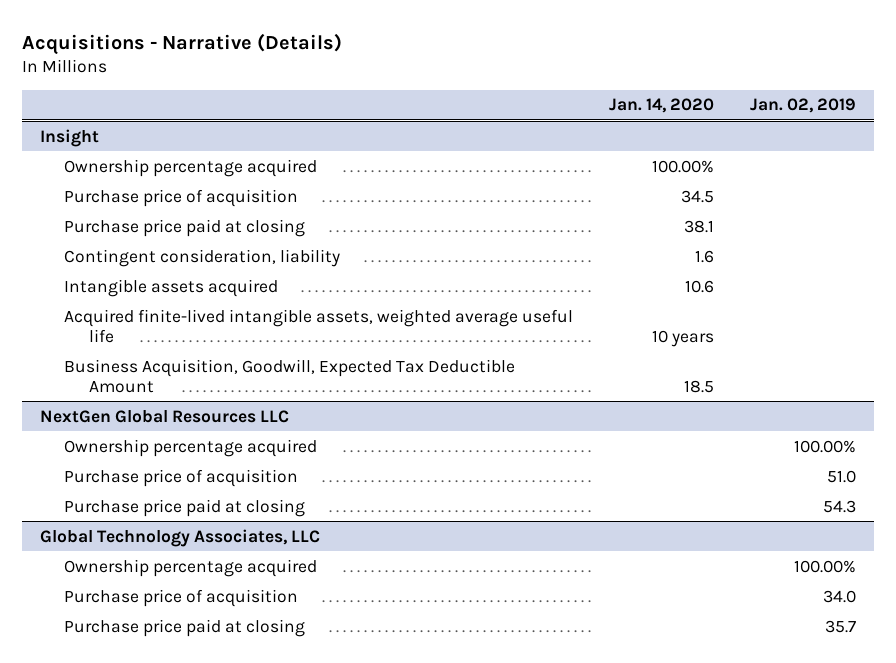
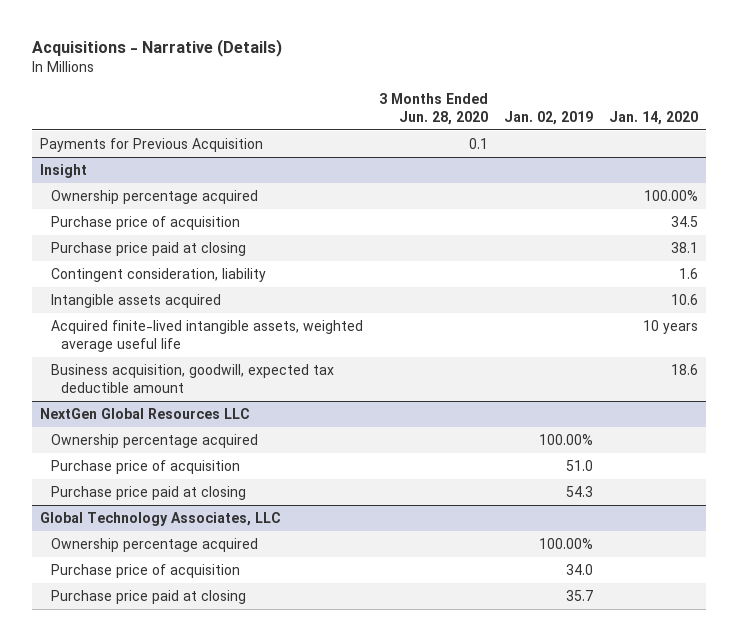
- | Jan. 14, 2020 | Jan. 02, 2019
+ | 3 Months Ended Jun. 28, 2020 | Jan. 02, 2019 | Jan. 14, 2020
+ Payments for Previous Acquisition | 0.1 | |
@ Insight
- Business Acquisition, Goodwill, Expected Tax Deductible Amount | 18.5 |
+ Business acquisition, goodwill, expected tax deductible amount | | | 18.6

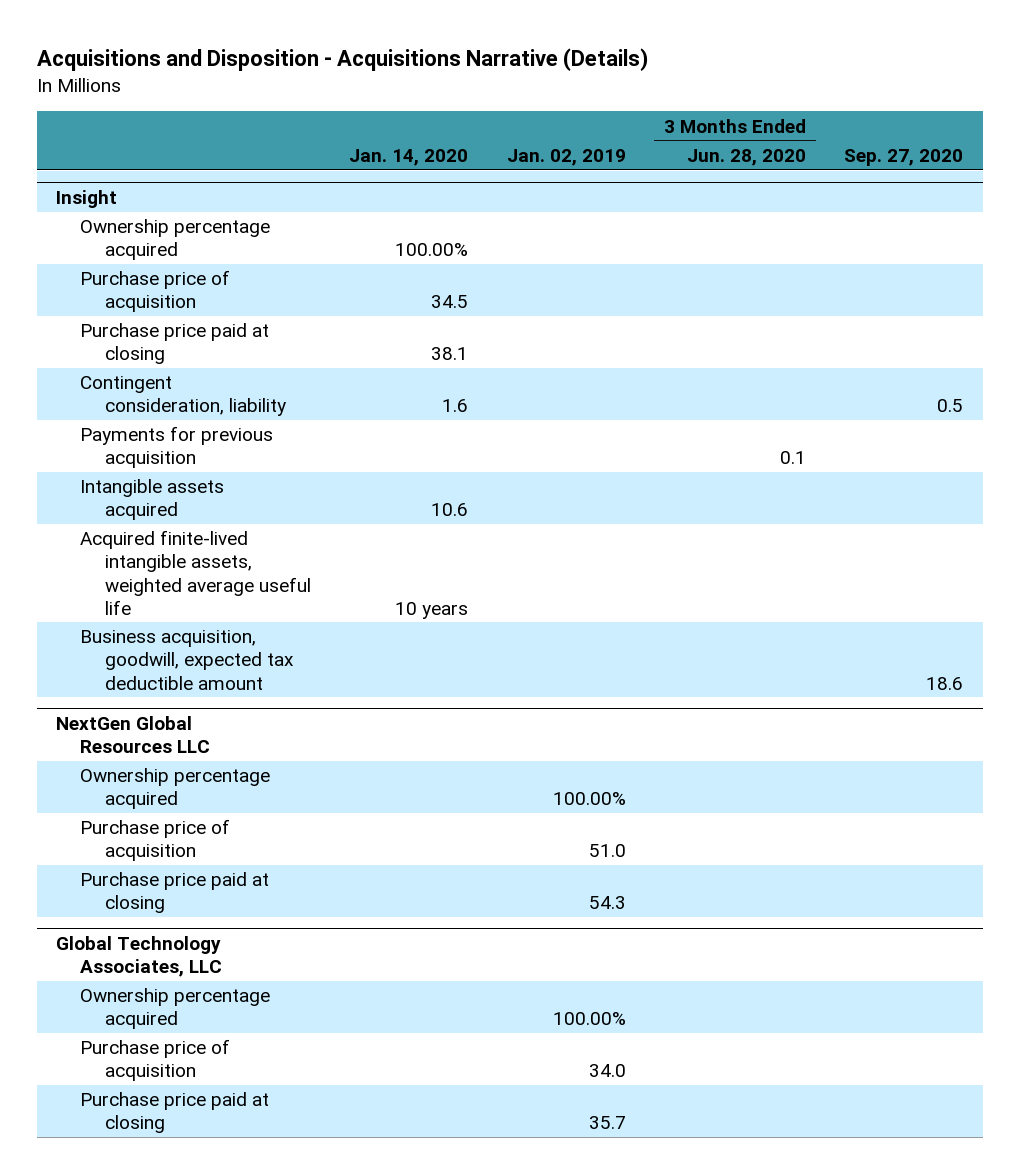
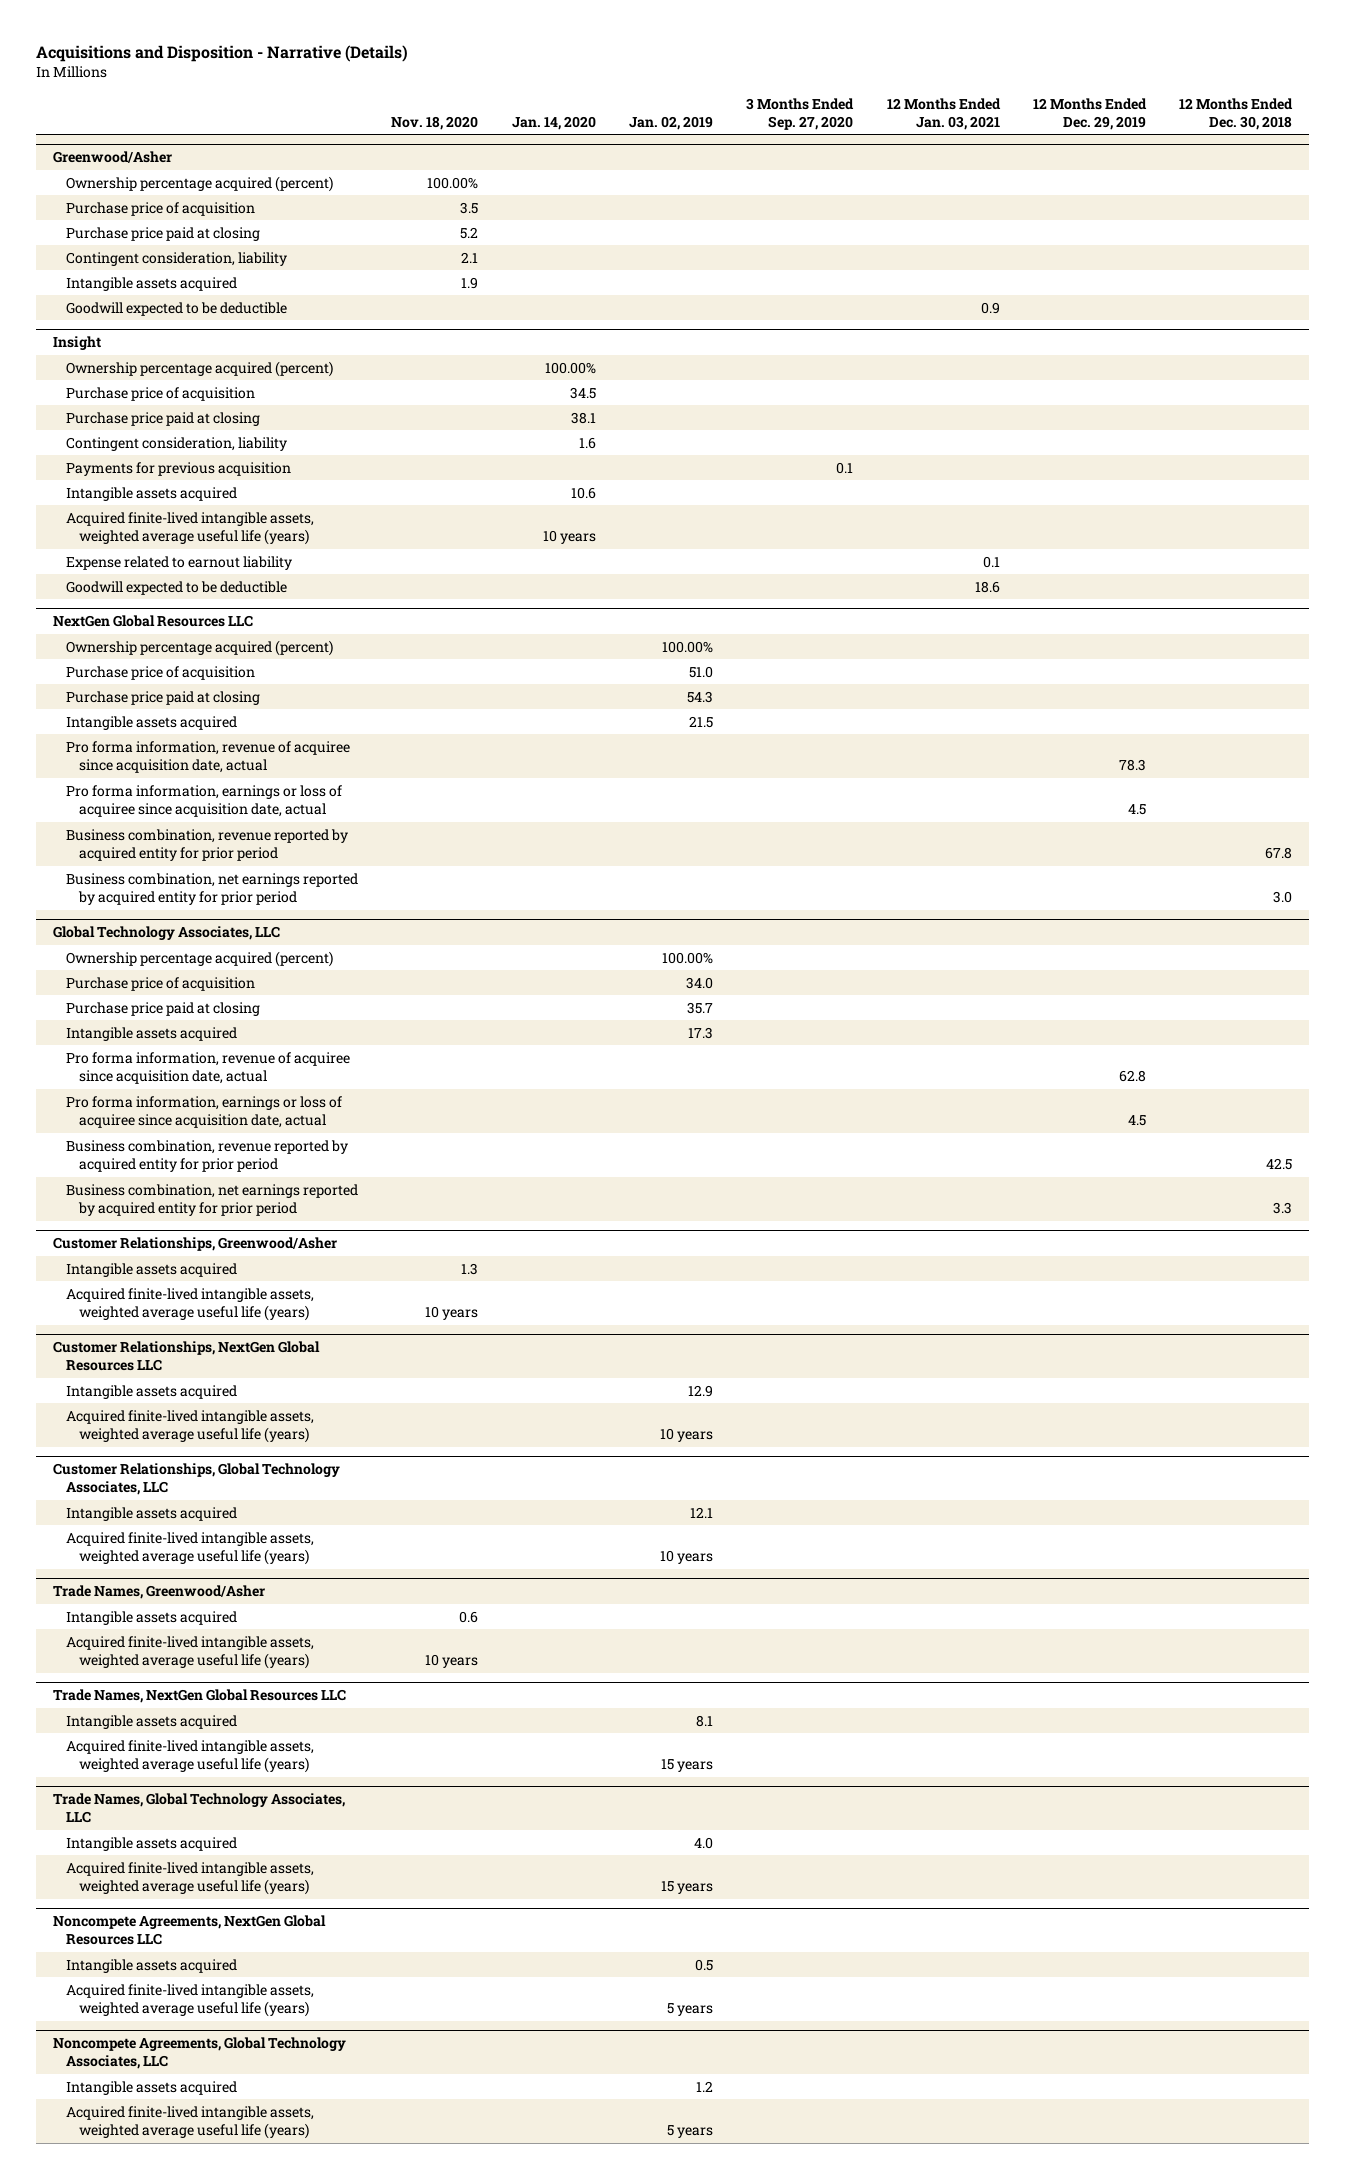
- Acquisitions and Disposition - Acquisitions Narrative (Details)
+ Acquisitions and Disposition - Narrative (Details)
- | Jan. 14, 2020 | Jan. 02, 2019 | 3 Months Ended Jun. 28, 2020 | Sep. 27, 2020
+ | Nov. 18, 2020 | Jan. 14, 2020 | Jan. 02, 2019 | 3 Months Ended Sep. 27, 2020 | 12 Months Ended Jan. 03, 2021 | 12 Months Ended Dec. 29, 2019 | 12 Months Ended Dec. 30, 2018
+ Greenwood/Asher
+ Ownership percentage acquired (percent) | 100.00% | | | | | |
+ Purchase price of acquisition | 3.5 | | | | | |
+ Purchase price paid at closing | 5.2 | | | | | |
+ Contingent consideration, liability | 2.1 | | | | | |
+ Intangible assets acquired | 1.9 | | | | | |
+ Goodwill expected to be deductible | | | | | 0.9 | |
@ Insight
- Ownership percentage acquired | 100.00% | | |
+ Ownership percentage acquired (percent) | | 100.00% | | | | |
- Acquired finite-lived intangible assets, weighted average useful life | 10 years | | |
- Business acquisition, goodwill, expected tax deductible amount | | | | 18.6
+ Acquired finite-lived intangible assets, weighted average useful life (years) | | 10 years | | | | |
+ Expense related to earnout liability | | | | | 0.1 | |
+ Goodwill expected to be deductible | | | | | 18.6 | |
@ NextGen Global Resources LLC
- Ownership percentage acquired | | 100.00% | |
+ Ownership percentage acquired (percent) | | | 100.00% | | | |
+ Intangible assets acquired | | | 21.5 | | | |
+ Pro forma information, revenue of acquiree since acquisition date, actual | | | | | | 78.3 |
+ Pro forma information, earnings or loss of acquiree since acquisition date, actual | | | | | | 4.5 |
+ Business combination, revenue reported by acquired entity for prior period | | | | | | | 67.8
+ Business combination, net earnings reported by acquired entity for prior period | | | | | | | 3.0
@ Global Technology Associates, LLC
- Ownership percentage acquired | | 100.00% | |
+ Ownership percentage acquired (percent) | | | 100.00% | | | |
+ Intangible assets acquired | | | 17.3 | | | |
+ Pro forma information, revenue of acquiree since acquisition date, actual | | | | | | 62.8 |
+ Pro forma information, earnings or loss of acquiree since acquisition date, actual | | | | | | 4.5 |
+ Business combination, revenue reported by acquired entity for prior period | | | | | | | 42.5
+ Business combination, net earnings reported by acquired entity for prior period | | | | | | | 3.3
+ Customer Relationships, Greenwood/Asher
+ Intangible assets acquired | 1.3 | | | | | |
+ Acquired finite-lived intangible assets, weighted average useful life (years) | 10 years | | | | | |
+ Customer Relationships, NextGen Global Resources LLC
+ Intangible assets acquired | | | 12.9 | | | |
+ Acquired finite-lived intangible assets, weighted average useful life (years) | | | 10 years | | | |
+ Customer Relationships, Global Technology Associates, LLC
+ Intangible assets acquired | | | 12.1 | | | |
+ Acquired finite-lived intangible assets, weighted average useful life (years) | | | 10 years | | | |
+ Trade Names, Greenwood/Asher
+ Intangible assets acquired | 0.6 | | | | | |
+ Acquired finite-lived intangible assets, weighted average useful life (years) | 10 years | | | | | |
+ Trade Names, NextGen Global Resources LLC
+ Intangible assets acquired | | | 8.1 | | | |
+ Acquired finite-lived intangible assets, weighted average useful life (years) | | | 15 years | | | |
+ Trade Names, Global Technology Associates, LLC
+ Intangible assets acquired | | | 4.0 | | | |
+ Acquired finite-lived intangible assets, weighted average useful life (years) | | | 15 years | | | |
+ Noncompete Agreements, NextGen Global Resources LLC
+ Intangible assets acquired | | | 0.5 | | | |
+ Acquired finite-lived intangible assets, weighted average useful life (years) | | | 5 years | | | |
+ Noncompete Agreements, Global Technology Associates, LLC
+ Intangible assets acquired | | | 1.2 | | | |
+ Acquired finite-lived intangible assets, weighted average useful life (years) | | | 5 years | | | |

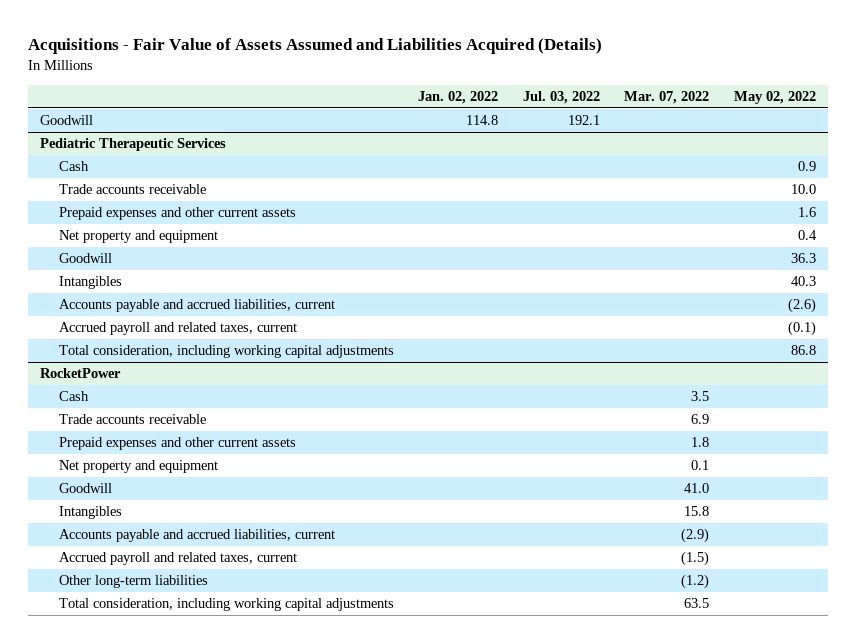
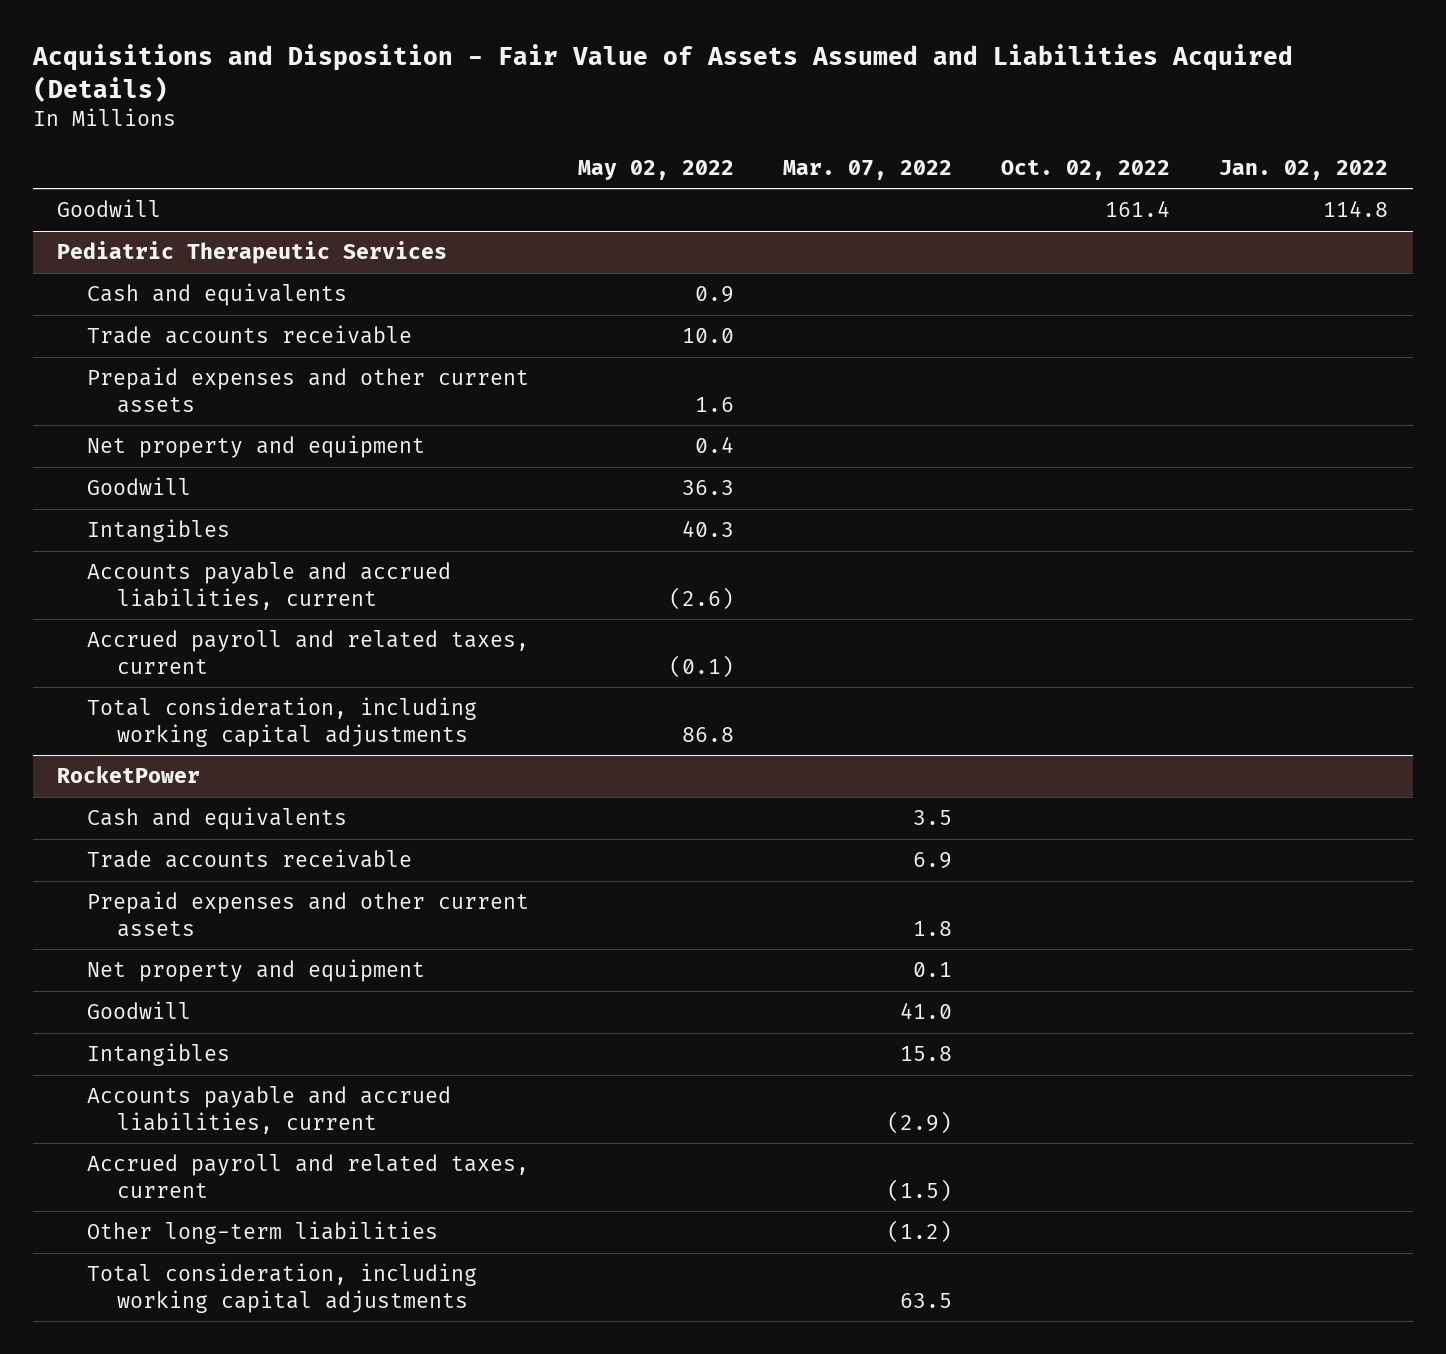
- Acquisitions - Fair Value of Assets Assumed and Liabilities Acquired (Details)
+ Acquisitions and Disposition - Fair Value of Assets Assumed and Liabilities Acquired (Details)
- | Jan. 02, 2022 | Jul. 03, 2022 | Mar. 07, 2022 | May 02, 2022
+ | May 02, 2022 | Mar. 07, 2022 | Oct. 02, 2022 | Jan. 02, 2022
@ Pediatric Therapeutic Services
- Cash | | | | 0.9
+ Cash and equivalents | 0.9 | | |
@ RocketPower
- Cash | | | 3.5 |
+ Cash and equivalents | | 3.5 | |

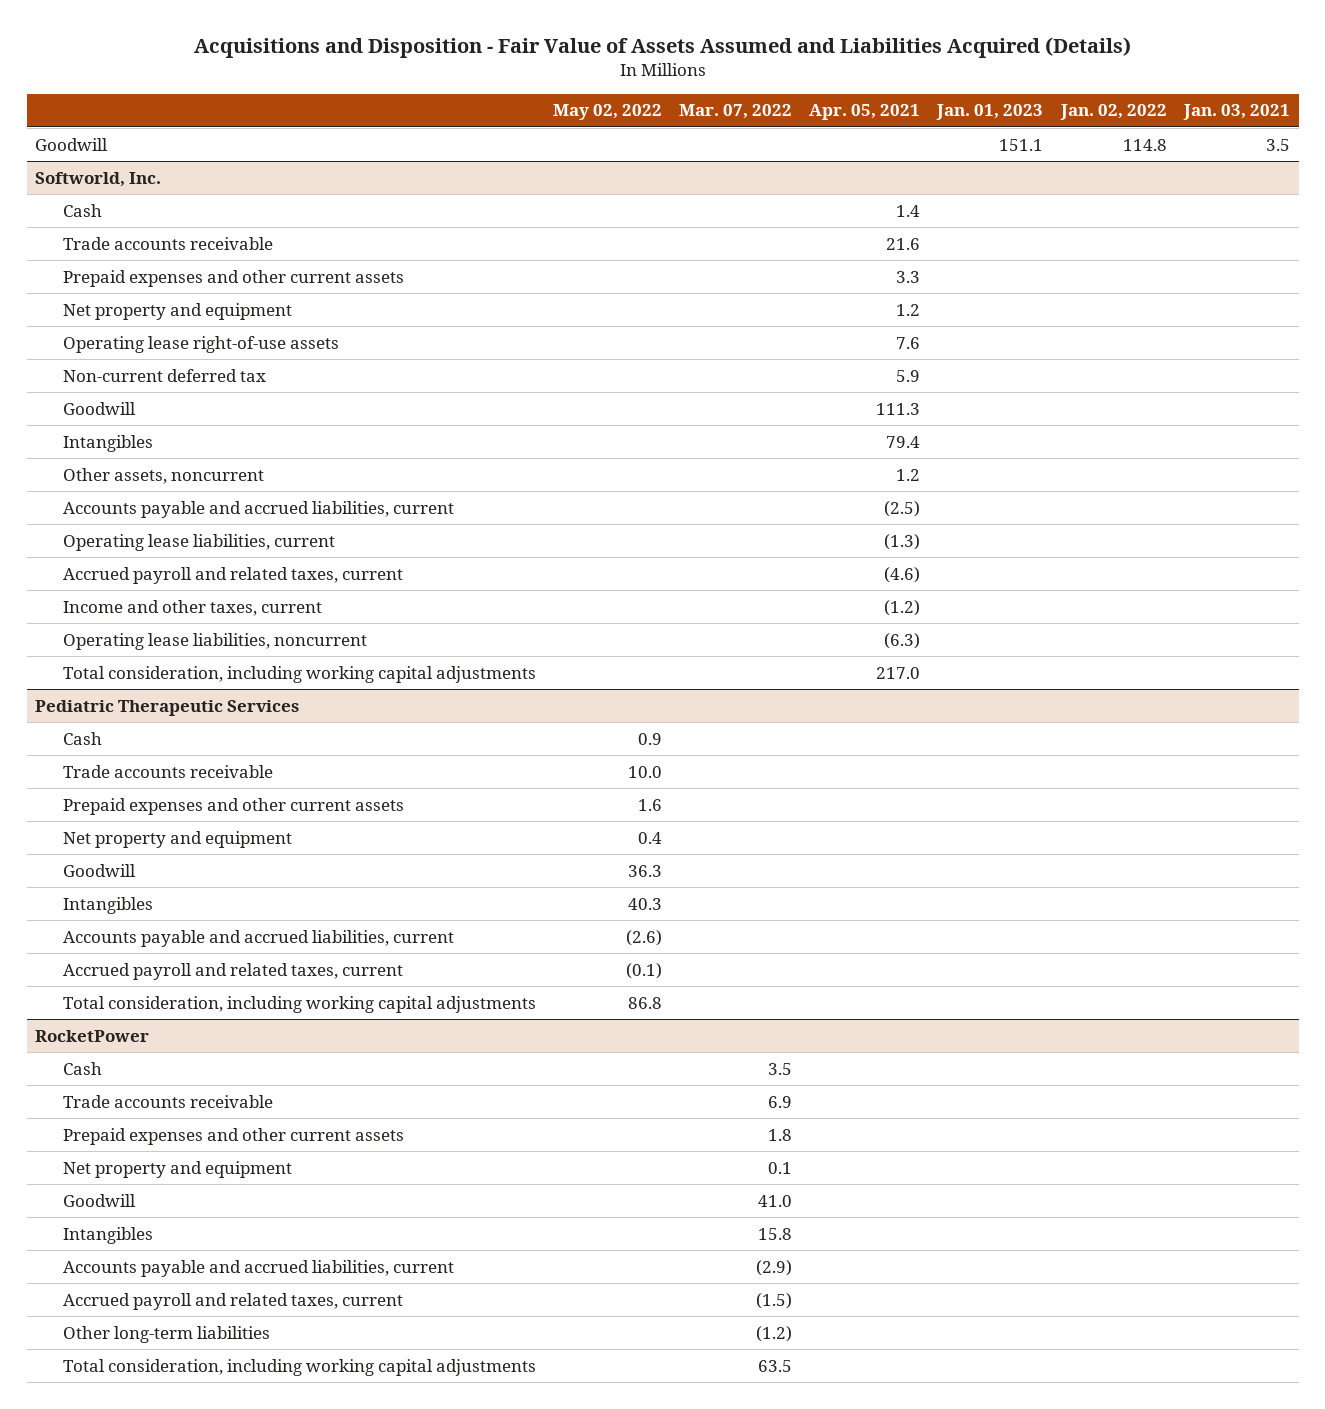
- | May 02, 2022 | Mar. 07, 2022 | Oct. 02, 2022 | Jan. 02, 2022
+ | May 02, 2022 | Mar. 07, 2022 | Apr. 05, 2021 | Jan. 01, 2023 | Jan. 02, 2022 | Jan. 03, 2021
+ Softworld, Inc.
+ Cash | | | 1.4 | | |
+ Trade accounts receivable | | | 21.6 | | |
+ Prepaid expenses and other current assets | | | 3.3 | | |
+ Net property and equipment | | | 1.2 | | |
+ Operating lease right-of-use assets | | | 7.6 | | |
+ Non-current deferred tax | | | 5.9 | | |
+ Goodwill | | | 111.3 | | |
+ Intangibles | | | 79.4 | | |
+ Other assets, noncurrent | | | 1.2 | | |
+ Accounts payable and accrued liabilities, current | | | (2.5) | | |
+ Operating lease liabilities, current | | | (1.3) | | |
+ Accrued payroll and related taxes, current | | | (4.6) | | |
+ Income and other taxes, current | | | (1.2) | | |
+ Operating lease liabilities, noncurrent | | | (6.3) | | |
+ Total consideration, including working capital adjustments | | | 217.0 | | |
@ Pediatric Therapeutic Services
- Cash and equivalents | 0.9 | | |
+ Cash | 0.9 | | | | |
@ RocketPower
- Cash and equivalents | | 3.5 | |
+ Cash | | 3.5 | | | |

